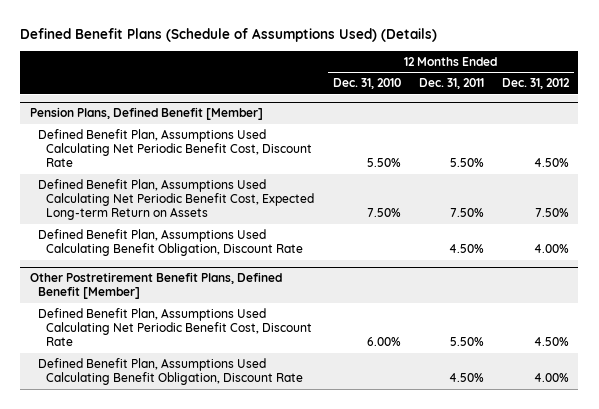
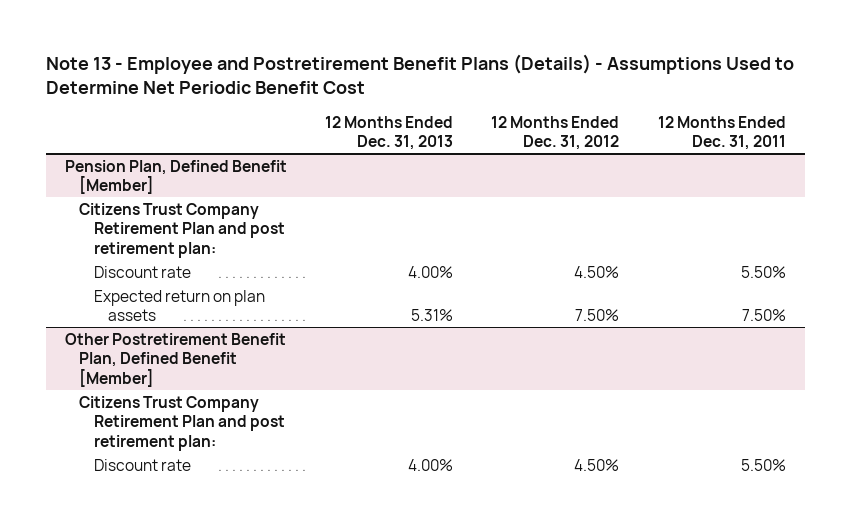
- Defined Benefit Plans (Schedule of Assumptions Used) (Details)
+ Note 13 - Employee and Postretirement Benefit Plans (Details) - Assumptions Used to Determine Net Periodic Benefit Cost
- | 12 Months Ended Dec. 31, 2010 | 12 Months Ended Dec. 31, 2011 | 12 Months Ended Dec. 31, 2012
+ | 12 Months Ended Dec. 31, 2013 | 12 Months Ended Dec. 31, 2012 | 12 Months Ended Dec. 31, 2011
- Pension Plans, Defined Benefit [Member]
- Defined Benefit Plan, Assumptions Used Calculating Net Periodic Benefit Cost, Discount Rate | 5.50% | 5.50% | 4.50%
- Defined Benefit Plan, Assumptions Used Calculating Net Periodic Benefit Cost, Expected Long-term Return on Assets | 7.50% | 7.50% | 7.50%
- Defined Benefit Plan, Assumptions Used Calculating Benefit Obligation, Discount Rate | | 4.50% | 4.00%
- Other Postretirement Benefit Plans, Defined Benefit [Member]
- Defined Benefit Plan, Assumptions Used Calculating Net Periodic Benefit Cost, Discount Rate | 6.00% | 5.50% | 4.50%
- Defined Benefit Plan, Assumptions Used Calculating Benefit Obligation, Discount Rate | | 4.50% | 4.00%
+ Pension Plan, Defined Benefit [Member]
+ Citizens Trust Company Retirement Plan and post retirement plan:
+ Discount rate | 4.00% | 4.50% | 5.50%
+ Expected return on plan assets | 5.31% | 7.50% | 7.50%
+ Other Postretirement Benefit Plan, Defined Benefit [Member]
+ Citizens Trust Company Retirement Plan and post retirement plan:
+ Discount rate | 4.00% | 4.50% | 5.50%

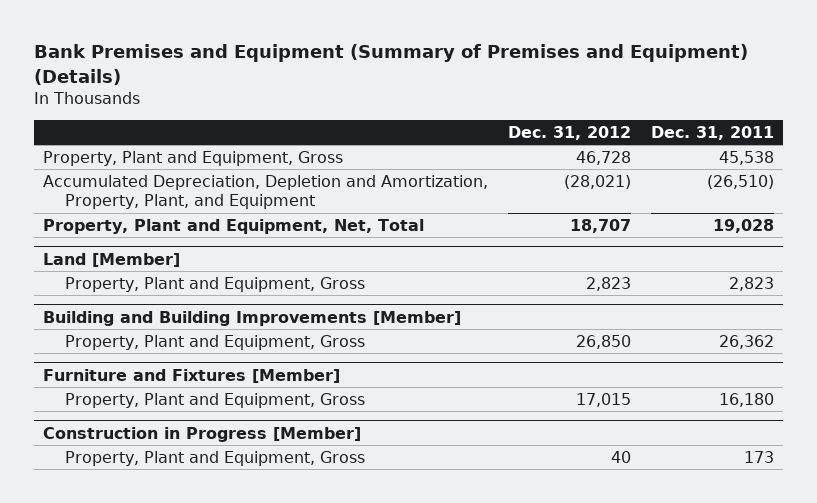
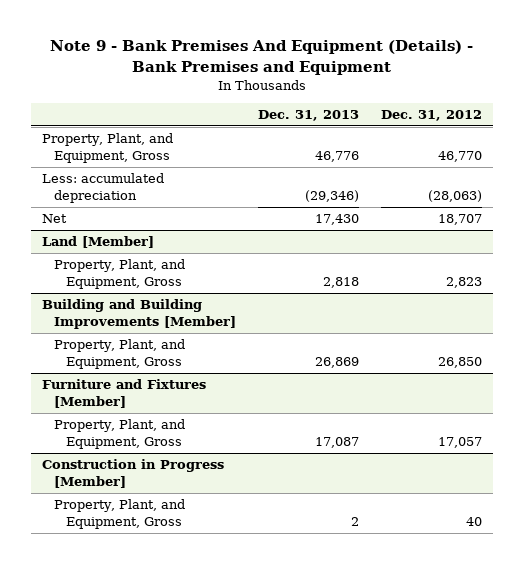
- Bank Premises and Equipment (Summary of Premises and Equipment) (Details)
+ Note 9 - Bank Premises And Equipment (Details) - Bank Premises and Equipment
- | Dec. 31, 2012 | Dec. 31, 2011
+ | Dec. 31, 2013 | Dec. 31, 2012
- Property, Plant and Equipment, Gross | 46,728 | 45,538
- Accumulated Depreciation, Depletion and Amortization, Property, Plant, and Equipment | (28,021) | (26,510)
- Property, Plant and Equipment, Net, Total | 18,707 | 19,028
+ Property, Plant, and Equipment, Gross | 46,776 | 46,770
+ Less: accumulated depreciation | (29,346) | (28,063)
+ Net | 17,430 | 18,707
@ Land [Member]
- Property, Plant and Equipment, Gross | 2,823 | 2,823
+ Property, Plant, and Equipment, Gross | 2,818 | 2,823
@ Building and Building Improvements [Member]
- Property, Plant and Equipment, Gross | 26,850 | 26,362
+ Property, Plant, and Equipment, Gross | 26,869 | 26,850
@ Furniture and Fixtures [Member]
- Property, Plant and Equipment, Gross | 17,015 | 16,180
+ Property, Plant, and Equipment, Gross | 17,087 | 17,057
@ Construction in Progress [Member]
- Property, Plant and Equipment, Gross | 40 | 173
+ Property, Plant, and Equipment, Gross | 2 | 40

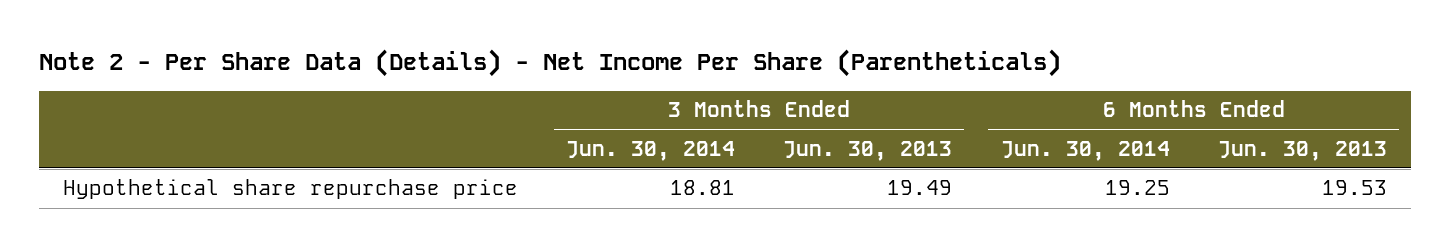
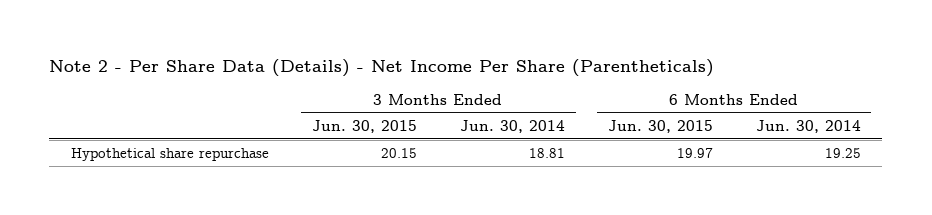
- | 3 Months Ended Jun. 30, 2014 | 3 Months Ended Jun. 30, 2013 | 6 Months Ended Jun. 30, 2014 | 6 Months Ended Jun. 30, 2013
+ | 3 Months Ended Jun. 30, 2015 | 3 Months Ended Jun. 30, 2014 | 6 Months Ended Jun. 30, 2015 | 6 Months Ended Jun. 30, 2014
- Hypothetical share repurchase price | 18.81 | 19.49 | 19.25 | 19.53
+ Hypothetical share repurchase | 20.15 | 18.81 | 19.97 | 19.25

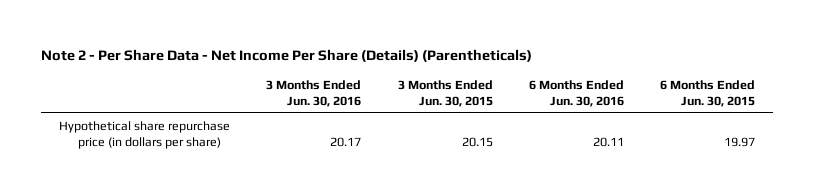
- Note 2 - Per Share Data (Details) - Net Income Per Share (Parentheticals)
+ Note 2 - Per Share Data - Net Income Per Share (Details) (Parentheticals)
- | 3 Months Ended Jun. 30, 2015 | 3 Months Ended Jun. 30, 2014 | 6 Months Ended Jun. 30, 2015 | 6 Months Ended Jun. 30, 2014
+ | 3 Months Ended Jun. 30, 2016 | 3 Months Ended Jun. 30, 2015 | 6 Months Ended Jun. 30, 2016 | 6 Months Ended Jun. 30, 2015
- Hypothetical share repurchase | 20.15 | 18.81 | 19.97 | 19.25
+ Hypothetical share repurchase price (in dollars per share) | 20.17 | 20.15 | 20.11 | 19.97

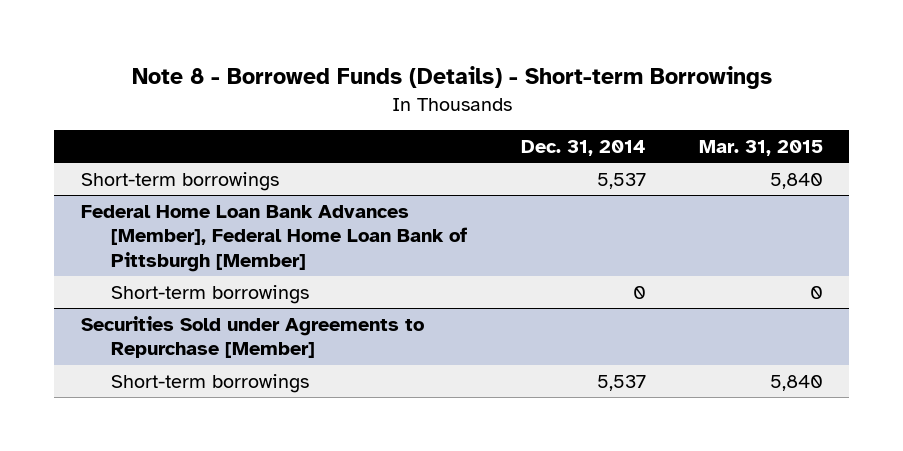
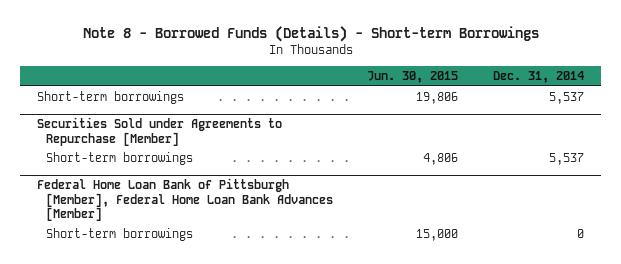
- | Dec. 31, 2014 | Mar. 31, 2015
+ | Jun. 30, 2015 | Dec. 31, 2014
- Federal Home Loan Bank Advances [Member], Federal Home Loan Bank of Pittsburgh [Member]
- Short-term borrowings | 0 | 0
+ Federal Home Loan Bank of Pittsburgh [Member], Federal Home Loan Bank Advances [Member]
+ Short-term borrowings | 15,000 | 0

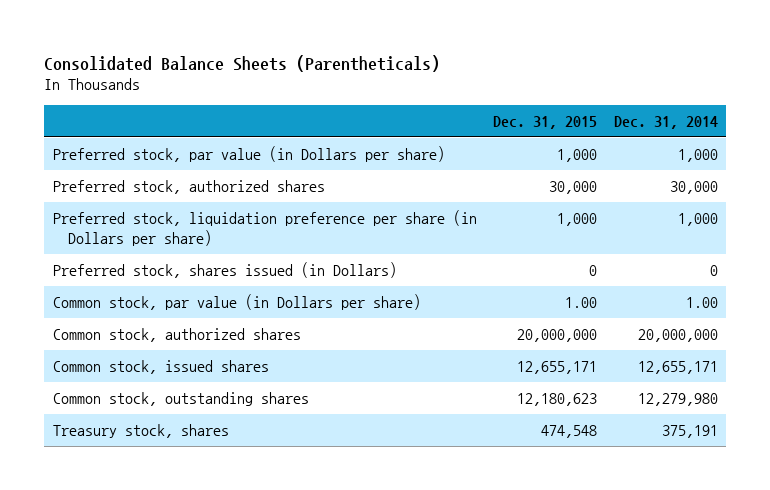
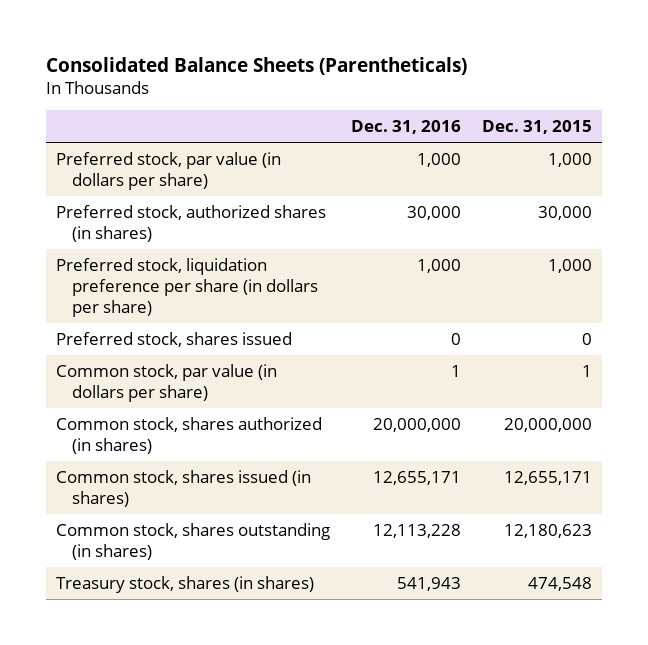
- | Dec. 31, 2015 | Dec. 31, 2014
+ | Dec. 31, 2016 | Dec. 31, 2015
- Preferred stock, par value (in Dollars per share) | 1,000 | 1,000
- Preferred stock, authorized shares | 30,000 | 30,000
- Preferred stock, liquidation preference per share (in Dollars per share) | 1,000 | 1,000
- Preferred stock, shares issued (in Dollars) | 0 | 0
- Common stock, par value (in Dollars per share) | 1.00 | 1.00
- Common stock, authorized shares | 20,000,000 | 20,000,000
- Common stock, issued shares | 12,655,171 | 12,655,171
- Common stock, outstanding shares | 12,180,623 | 12,279,980
- Treasury stock, shares | 474,548 | 375,191
+ Preferred stock, par value (in dollars per share) | 1,000 | 1,000
+ Preferred stock, authorized shares (in shares) | 30,000 | 30,000
+ Preferred stock, liquidation preference per share (in dollars per share) | 1,000 | 1,000
+ Preferred stock, shares issued | 0 | 0
+ Common stock, par value (in dollars per share) | 1 | 1
+ Common stock, shares authorized (in shares) | 20,000,000 | 20,000,000
+ Common stock, shares issued (in shares) | 12,655,171 | 12,655,171
+ Common stock, shares outstanding (in shares) | 12,113,228 | 12,180,623
+ Treasury stock, shares (in shares) | 541,943 | 474,548

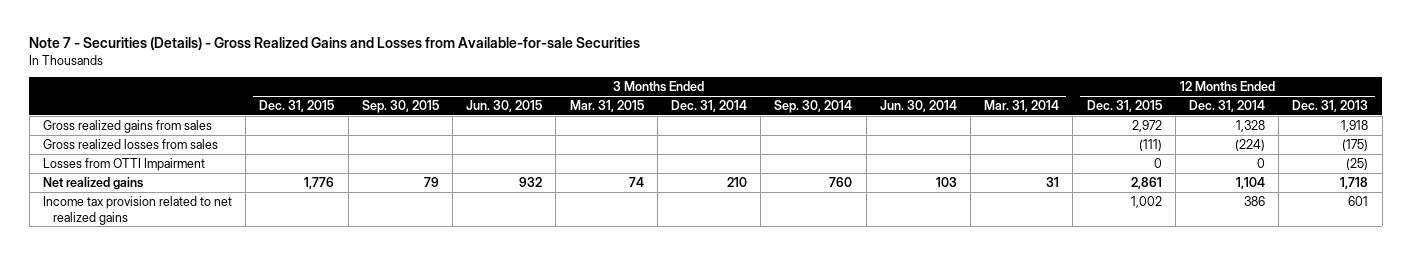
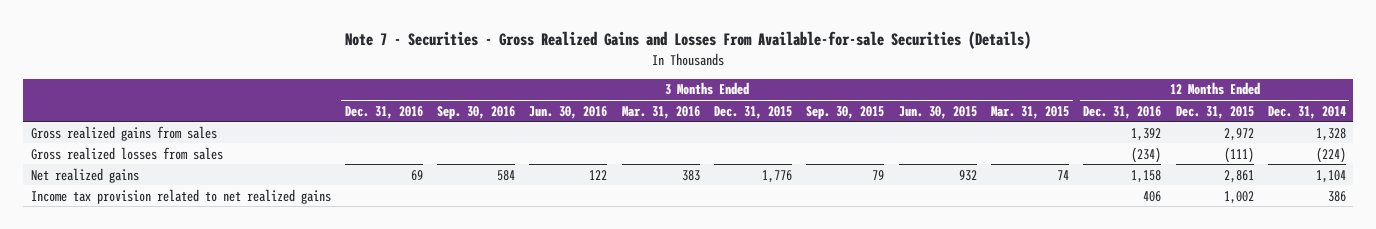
- Note 7 - Securities (Details) - Gross Realized Gains and Losses from Available-for-sale Securities
+ Note 7 - Securities - Gross Realized Gains and Losses From Available-for-sale Securities (Details)
- | 3 Months Ended Dec. 31, 2015 | 3 Months Ended Sep. 30, 2015 | 3 Months Ended Jun. 30, 2015 | 3 Months Ended Mar. 31, 2015 | 3 Months Ended Dec. 31, 2014 | 3 Months Ended Sep. 30, 2014 | 3 Months Ended Jun. 30, 2014 | 3 Months Ended Mar. 31, 2014 | 12 Months Ended Dec. 31, 2015 | 12 Months Ended Dec. 31, 2014 | 12 Months Ended Dec. 31, 2013
+ | 3 Months Ended Dec. 31, 2016 | 3 Months Ended Sep. 30, 2016 | 3 Months Ended Jun. 30, 2016 | 3 Months Ended Mar. 31, 2016 | 3 Months Ended Dec. 31, 2015 | 3 Months Ended Sep. 30, 2015 | 3 Months Ended Jun. 30, 2015 | 3 Months Ended Mar. 31, 2015 | 12 Months Ended Dec. 31, 2016 | 12 Months Ended Dec. 31, 2015 | 12 Months Ended Dec. 31, 2014
- Losses from OTTI Impairment | | | | | | | | | 0 | 0 | (25)

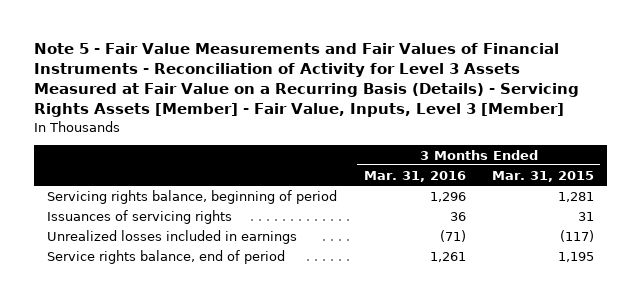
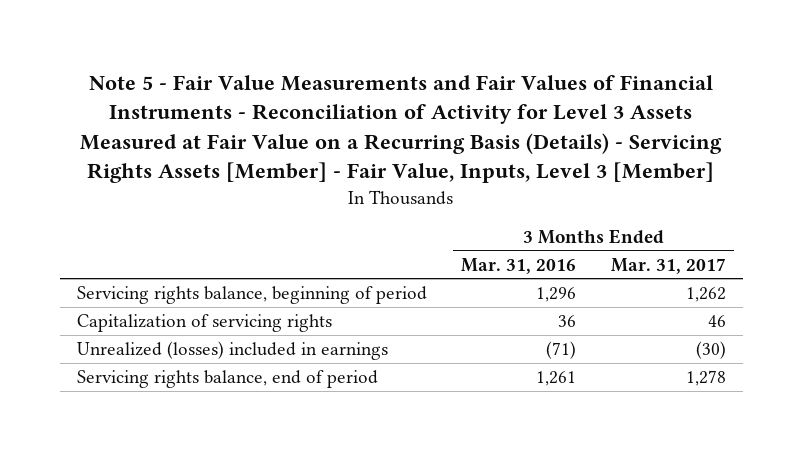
- | 3 Months Ended Mar. 31, 2016 | 3 Months Ended Mar. 31, 2015
+ | 3 Months Ended Mar. 31, 2016 | 3 Months Ended Mar. 31, 2017
- Issuances of servicing rights | 36 | 31
- Unrealized losses included in earnings | (71) | (117)
- Service rights balance, end of period | 1,261 | 1,195
+ Capitalization of servicing rights | 36 | 46
+ Unrealized (losses) included in earnings | (71) | (30)
+ Servicing rights balance, end of period | 1,261 | 1,278

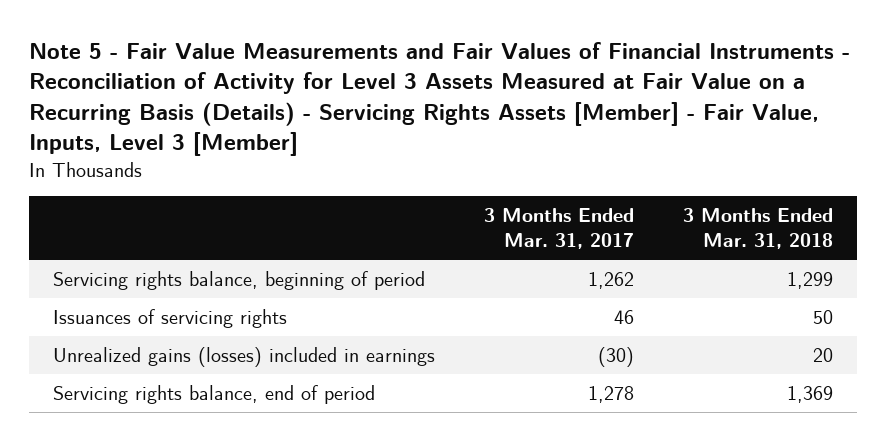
- | 3 Months Ended Mar. 31, 2016 | 3 Months Ended Mar. 31, 2017
+ | 3 Months Ended Mar. 31, 2017 | 3 Months Ended Mar. 31, 2018
- Capitalization of servicing rights | 36 | 46
- Unrealized (losses) included in earnings | (71) | (30)
+ Issuances of servicing rights | 46 | 50
+ Unrealized gains (losses) included in earnings | (30) | 20

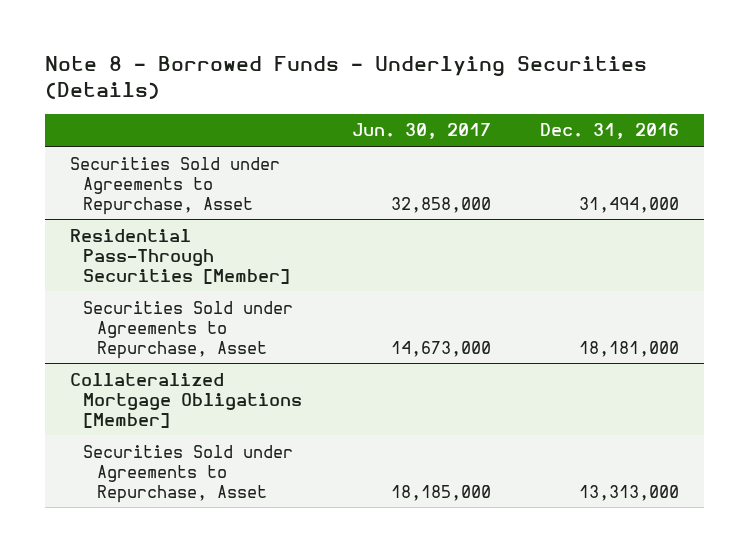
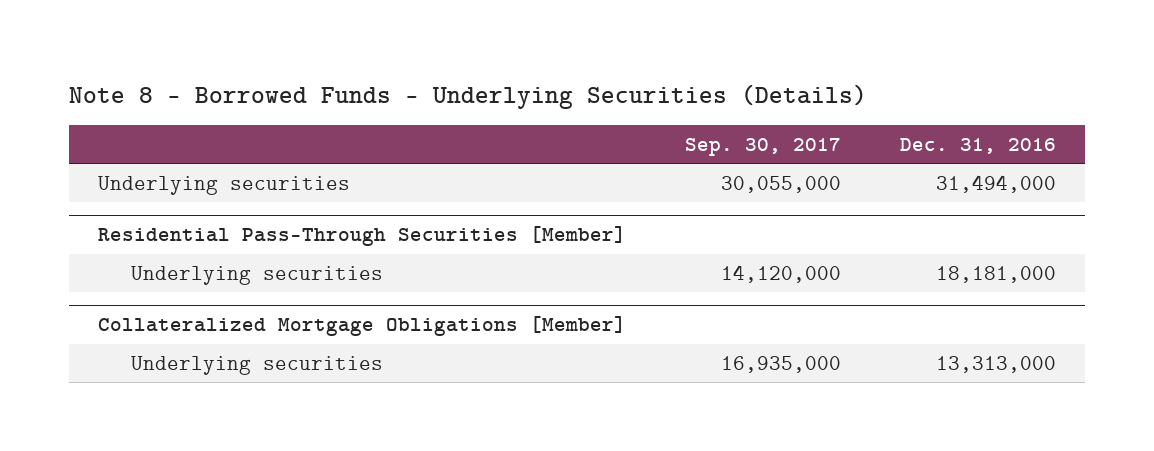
- | Jun. 30, 2017 | Dec. 31, 2016
+ | Sep. 30, 2017 | Dec. 31, 2016
- Securities Sold under Agreements to Repurchase, Asset | 32,858,000 | 31,494,000
+ Underlying securities | 30,055,000 | 31,494,000
@ Residential Pass-Through Securities [Member]
- Securities Sold under Agreements to Repurchase, Asset | 14,673,000 | 18,181,000
+ Underlying securities | 14,120,000 | 18,181,000
@ Collateralized Mortgage Obligations [Member]
- Securities Sold under Agreements to Repurchase, Asset | 18,185,000 | 13,313,000
+ Underlying securities | 16,935,000 | 13,313,000

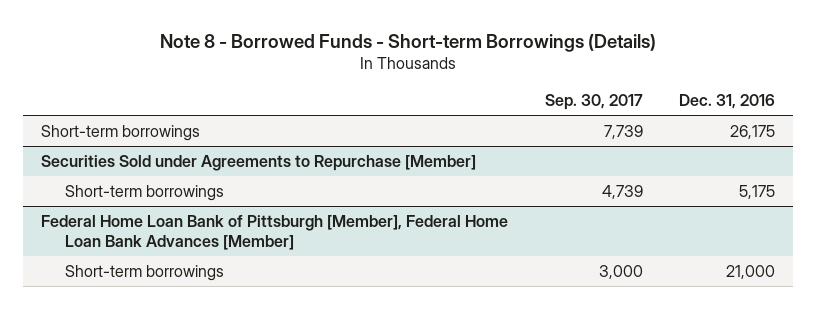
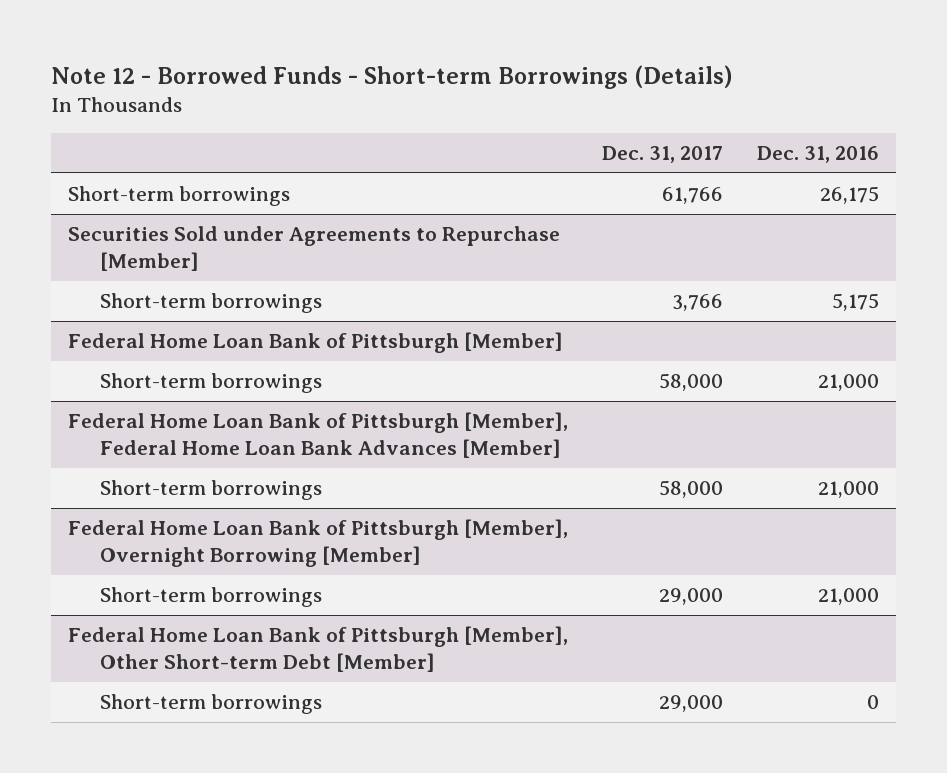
- Note 8 - Borrowed Funds - Short-term Borrowings (Details)
+ Note 12 - Borrowed Funds - Short-term Borrowings (Details)
- | Sep. 30, 2017 | Dec. 31, 2016
+ | Dec. 31, 2017 | Dec. 31, 2016
+ Federal Home Loan Bank of Pittsburgh [Member]
+ Short-term borrowings | 58,000 | 21,000
+ Federal Home Loan Bank of Pittsburgh [Member], Overnight Borrowing [Member]
+ Short-term borrowings | 29,000 | 21,000
+ Federal Home Loan Bank of Pittsburgh [Member], Other Short-term Debt [Member]
+ Short-term borrowings | 29,000 | 0

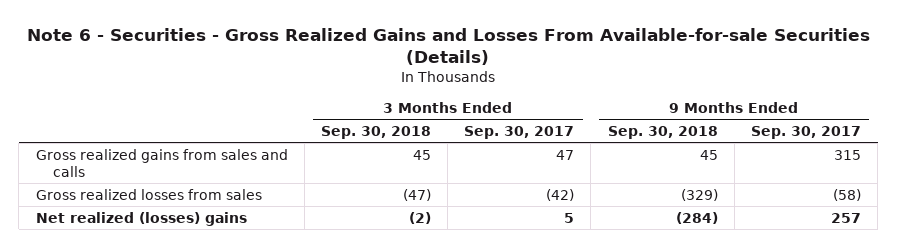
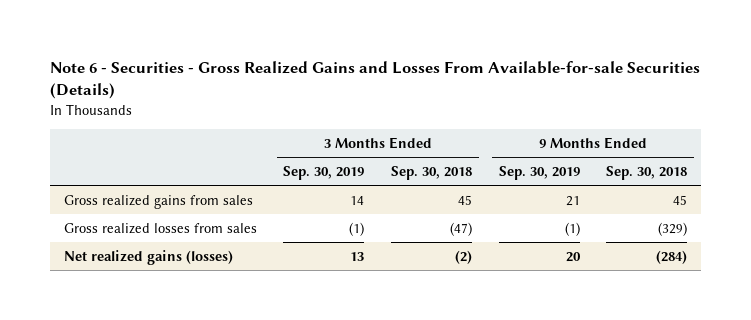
- | 3 Months Ended Sep. 30, 2018 | 3 Months Ended Sep. 30, 2017 | 9 Months Ended Sep. 30, 2018 | 9 Months Ended Sep. 30, 2017
+ | 3 Months Ended Sep. 30, 2019 | 3 Months Ended Sep. 30, 2018 | 9 Months Ended Sep. 30, 2019 | 9 Months Ended Sep. 30, 2018
- Gross realized gains from sales and calls | 45 | 47 | 45 | 315
+ Gross realized gains from sales | 14 | 45 | 21 | 45
- Net realized (losses) gains | (2) | 5 | (284) | 257
+ Net realized gains (losses) | 13 | (2) | 20 | (284)

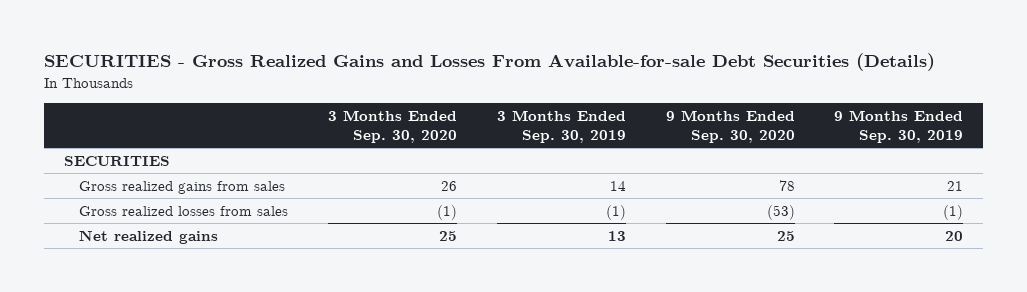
- Note 6 - Securities - Gross Realized Gains and Losses From Available-for-sale Securities (Details)
+ SECURITIES - Gross Realized Gains and Losses From Available-for-sale Debt Securities (Details)
- | 3 Months Ended Sep. 30, 2019 | 3 Months Ended Sep. 30, 2018 | 9 Months Ended Sep. 30, 2019 | 9 Months Ended Sep. 30, 2018
+ | 3 Months Ended Sep. 30, 2020 | 3 Months Ended Sep. 30, 2019 | 9 Months Ended Sep. 30, 2020 | 9 Months Ended Sep. 30, 2019
+ SECURITIES
- Net realized gains (losses) | 13 | (2) | 20 | (284)
+ Net realized gains | 25 | 13 | 25 | 20

